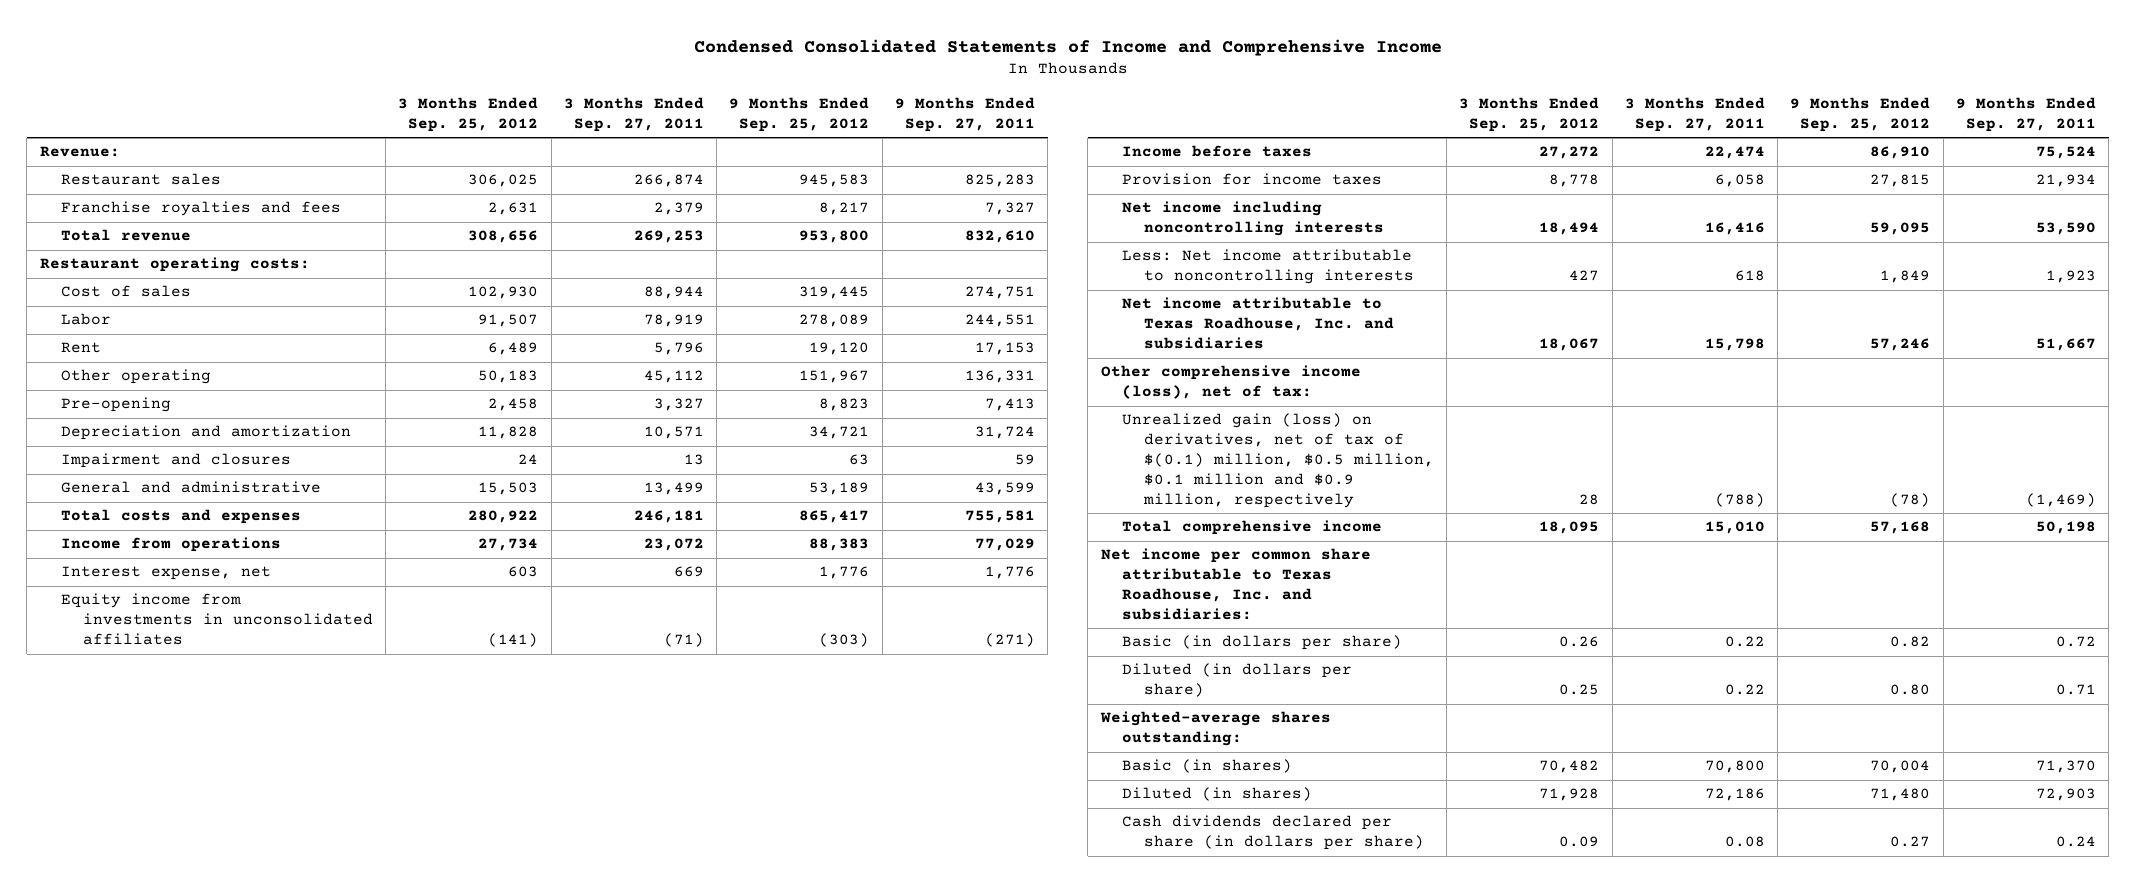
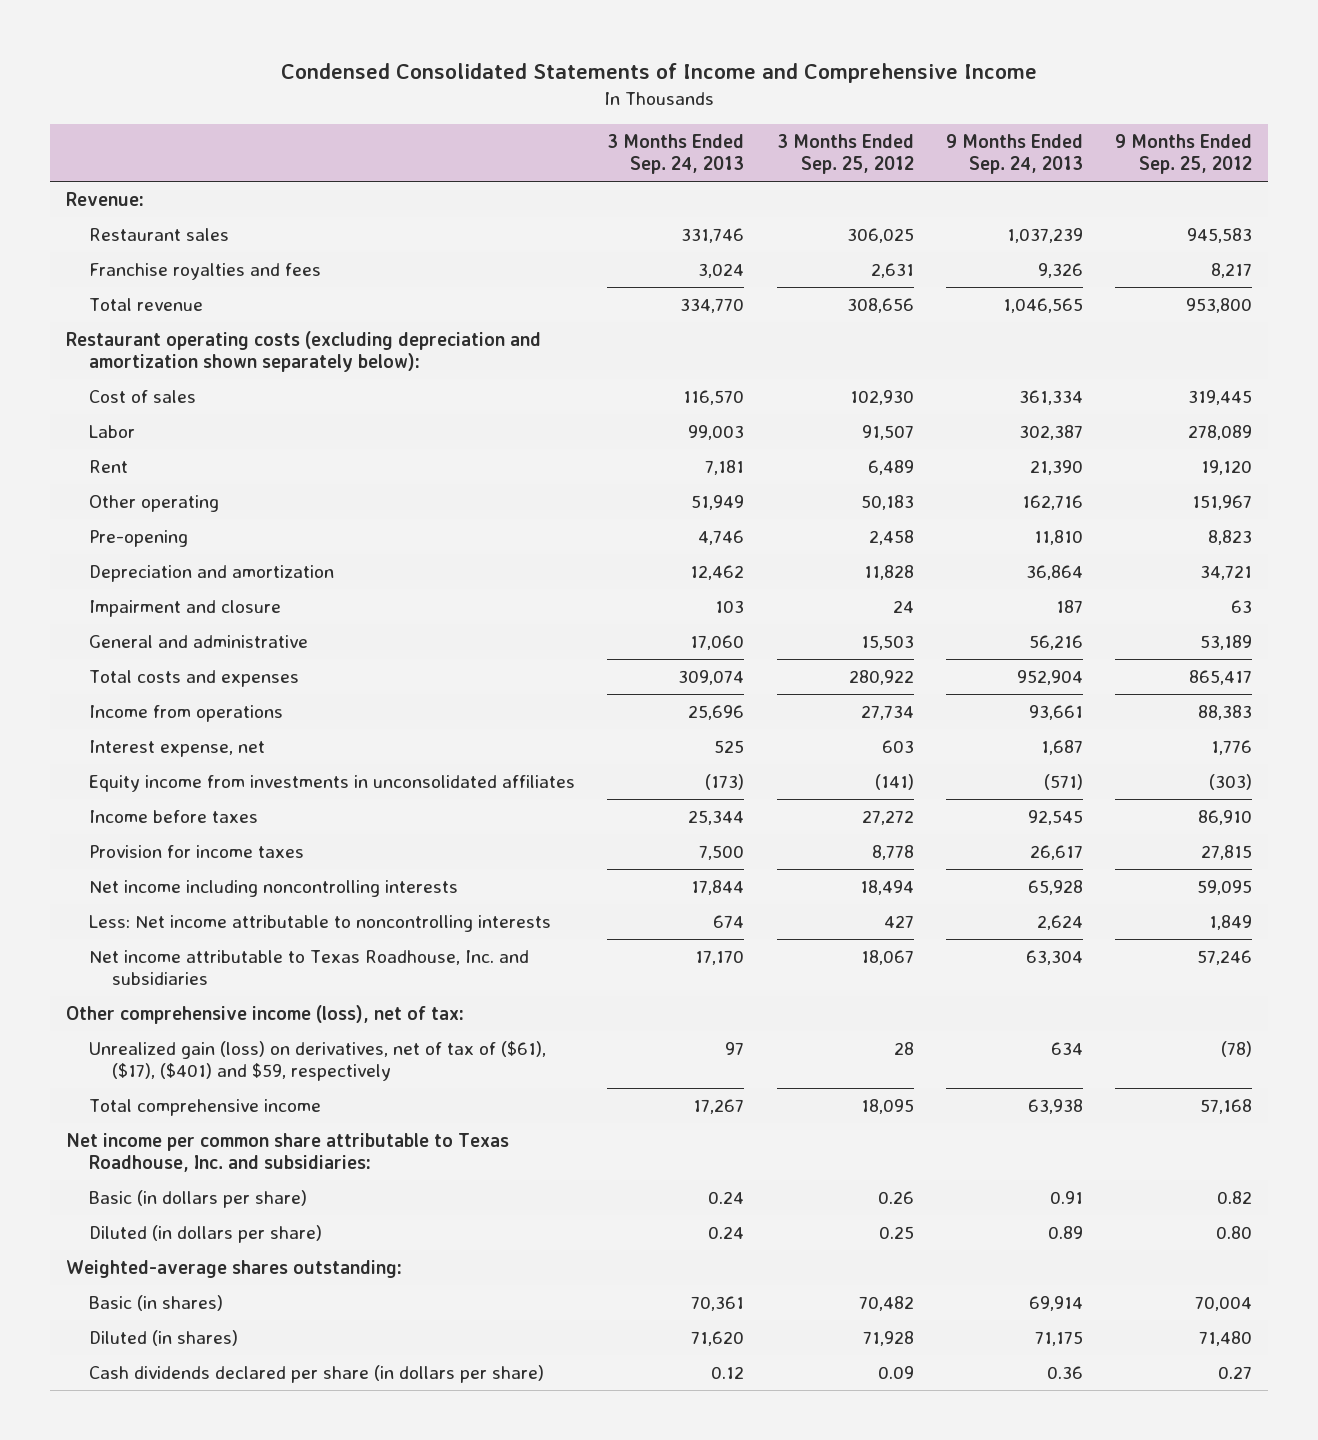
- | 3 Months Ended Sep. 25, 2012 | 3 Months Ended Sep. 27, 2011 | 9 Months Ended Sep. 25, 2012 | 9 Months Ended Sep. 27, 2011
+ | 3 Months Ended Sep. 24, 2013 | 3 Months Ended Sep. 25, 2012 | 9 Months Ended Sep. 24, 2013 | 9 Months Ended Sep. 25, 2012
- Restaurant operating costs:
+ Restaurant operating costs (excluding depreciation and amortization shown separately below):
- Impairment and closures | 24 | 13 | 63 | 59
+ Impairment and closure | 103 | 24 | 187 | 63
- Unrealized gain (loss) on derivatives, net of tax of $(0.1) million, $0.5 million, $0.1 million and $0.9 million, respectively | 28 | (788) | (78) | (1,469)
+ Unrealized gain (loss) on derivatives, net of tax of ($61), ($17), ($401) and $59, respectively | 97 | 28 | 634 | (78)

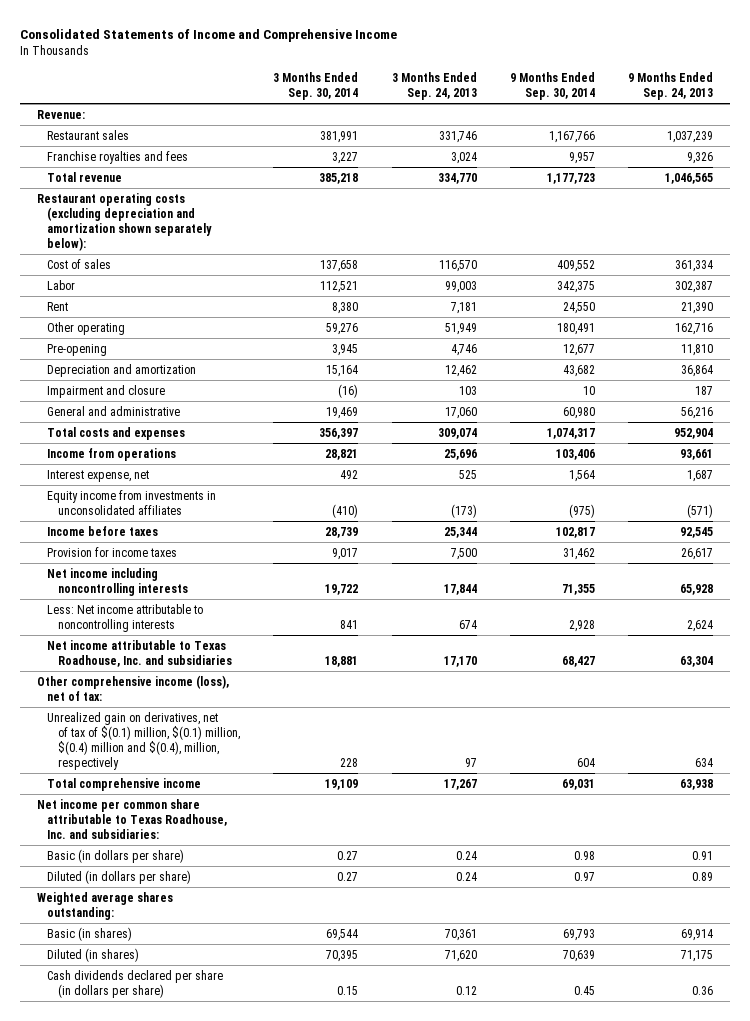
- Condensed Consolidated Statements of Income and Comprehensive Income
+ Consolidated Statements of Income and Comprehensive Income
- | 3 Months Ended Sep. 24, 2013 | 3 Months Ended Sep. 25, 2012 | 9 Months Ended Sep. 24, 2013 | 9 Months Ended Sep. 25, 2012
+ | 3 Months Ended Sep. 30, 2014 | 3 Months Ended Sep. 24, 2013 | 9 Months Ended Sep. 30, 2014 | 9 Months Ended Sep. 24, 2013
- Unrealized gain (loss) on derivatives, net of tax of ($61), ($17), ($401) and $59, respectively | 97 | 28 | 634 | (78)
+ Unrealized gain on derivatives, net of tax of $(0.1) million, $(0.1) million, $(0.4) million and $(0.4), million, respectively | 228 | 97 | 604 | 634
- Weighted-average shares outstanding:
+ Weighted average shares outstanding:

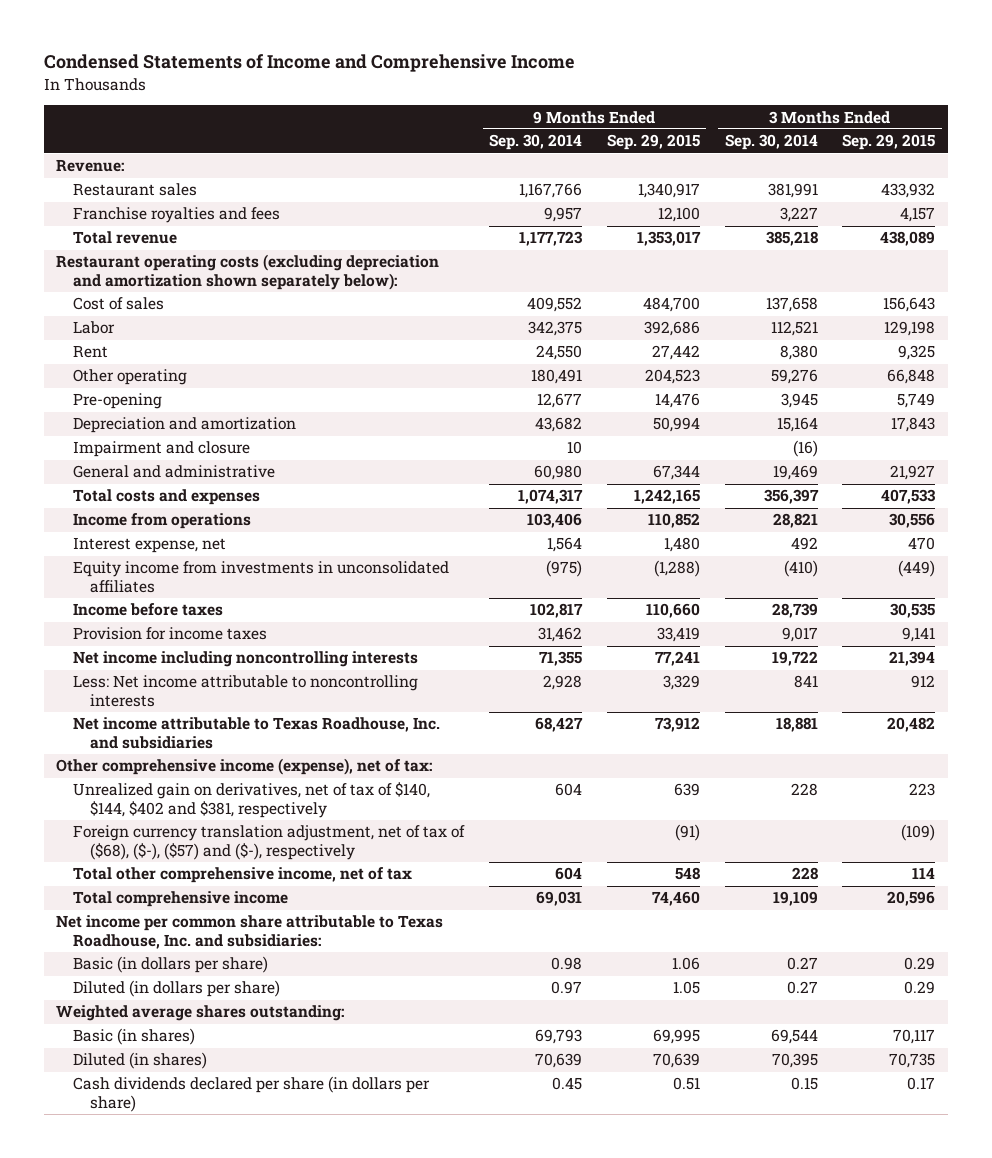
- Consolidated Statements of Income and Comprehensive Income
+ Condensed Statements of Income and Comprehensive Income
- | 3 Months Ended Sep. 30, 2014 | 3 Months Ended Sep. 24, 2013 | 9 Months Ended Sep. 30, 2014 | 9 Months Ended Sep. 24, 2013
+ | 9 Months Ended Sep. 30, 2014 | 9 Months Ended Sep. 29, 2015 | 3 Months Ended Sep. 30, 2014 | 3 Months Ended Sep. 29, 2015
- Other comprehensive income (loss), net of tax:
- Unrealized gain on derivatives, net of tax of $(0.1) million, $(0.1) million, $(0.4) million and $(0.4), million, respectively | 228 | 97 | 604 | 634
+ Other comprehensive income (expense), net of tax:
+ Unrealized gain on derivatives, net of tax of $140, $144, $402 and $381, respectively | 604 | 639 | 228 | 223
+ Foreign currency translation adjustment, net of tax of ($68), ($-), ($57) and ($-), respectively | | (91) | | (109)
+ Total other comprehensive income, net of tax | 604 | 548 | 228 | 114

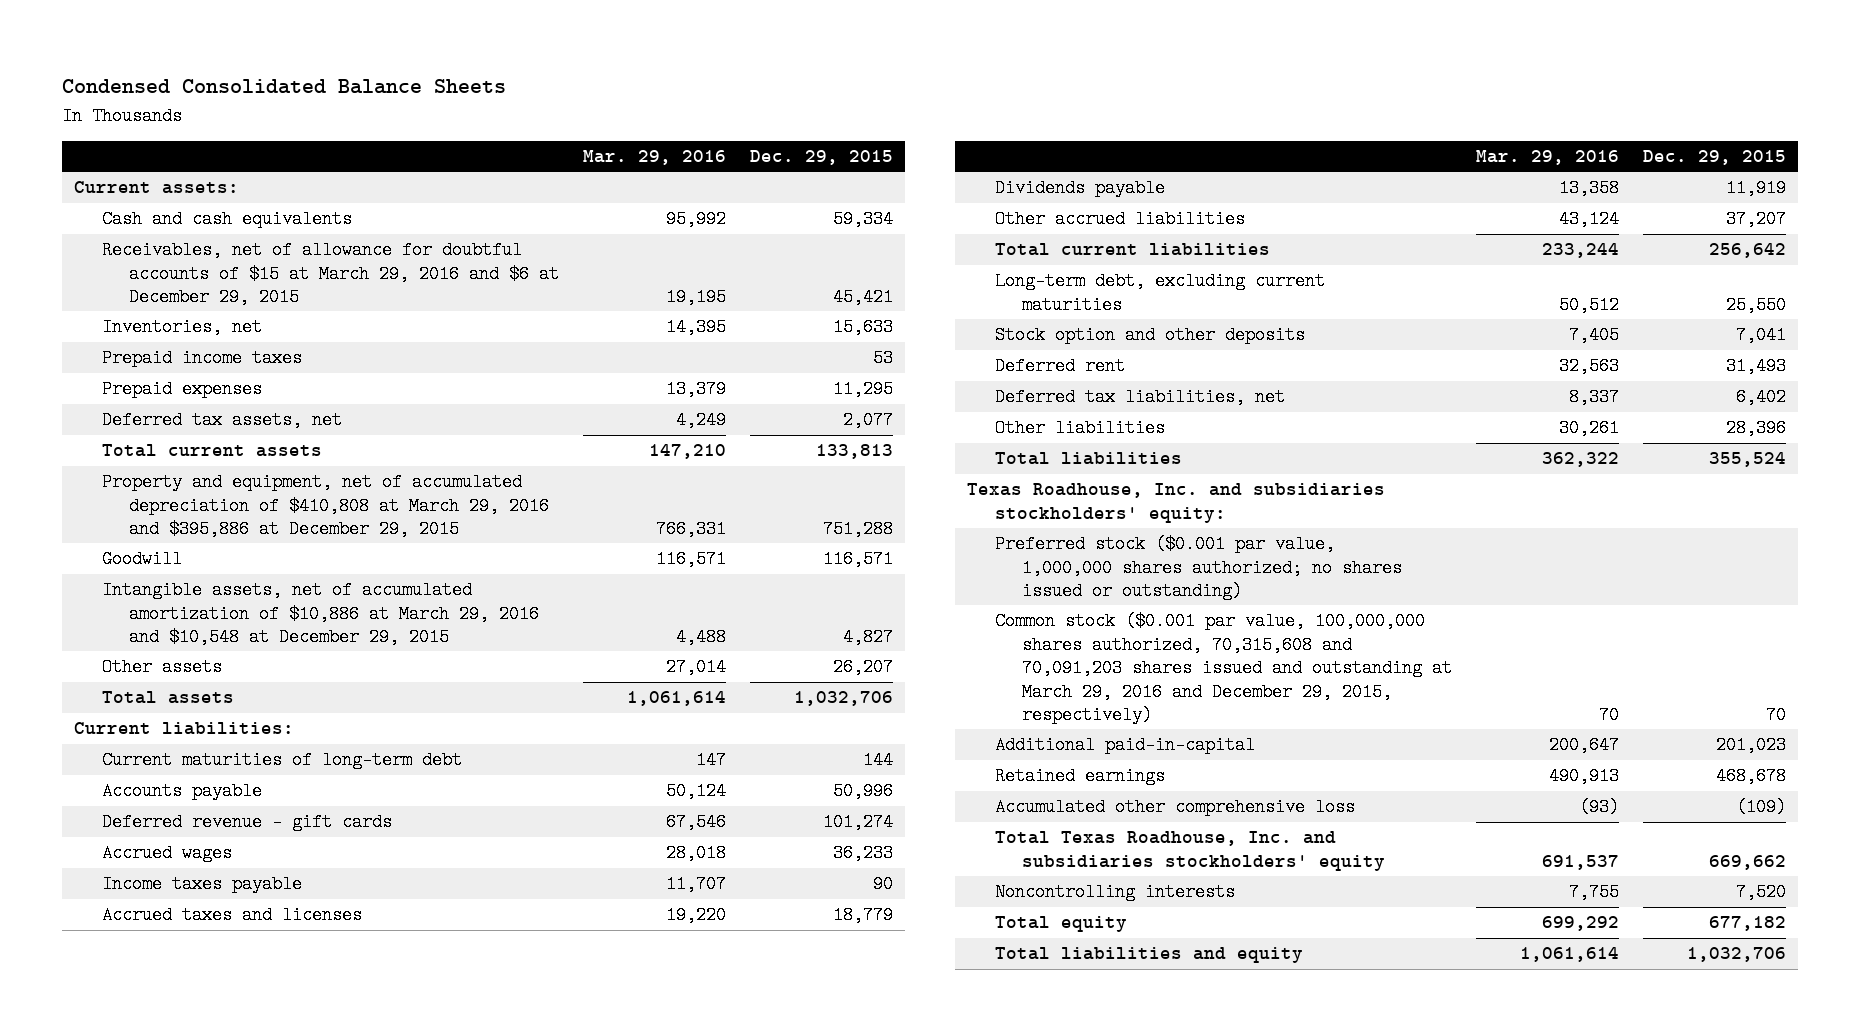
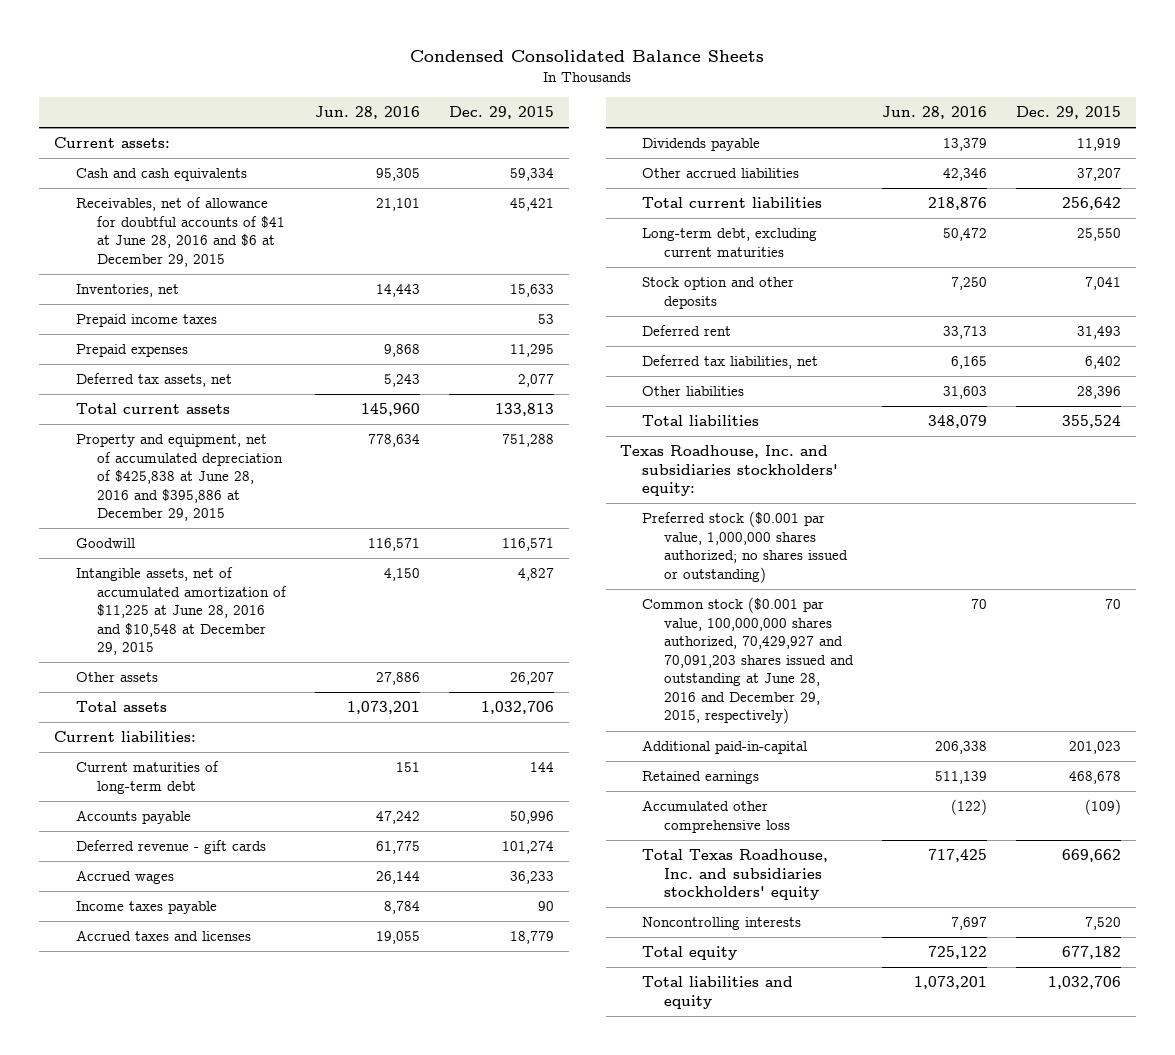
- | Mar. 29, 2016 | Dec. 29, 2015
+ | Jun. 28, 2016 | Dec. 29, 2015
- Receivables, net of allowance for doubtful accounts of $15 at March 29, 2016 and $6 at December 29, 2015 | 19,195 | 45,421
+ Receivables, net of allowance for doubtful accounts of $41 at June 28, 2016 and $6 at December 29, 2015 | 21,101 | 45,421
- Property and equipment, net of accumulated depreciation of $410,808 at March 29, 2016 and $395,886 at December 29, 2015 | 766,331 | 751,288
+ Property and equipment, net of accumulated depreciation of $425,838 at June 28, 2016 and $395,886 at December 29, 2015 | 778,634 | 751,288
- Intangible assets, net of accumulated amortization of $10,886 at March 29, 2016 and $10,548 at December 29, 2015 | 4,488 | 4,827
+ Intangible assets, net of accumulated amortization of $11,225 at June 28, 2016 and $10,548 at December 29, 2015 | 4,150 | 4,827
- Common stock ($0.001 par value, 100,000,000 shares authorized, 70,315,608 and 70,091,203 shares issued and outstanding at March 29, 2016 and December 29, 2015, respectively) | 70 | 70
+ Common stock ($0.001 par value, 100,000,000 shares authorized, 70,429,927 and 70,091,203 shares issued and outstanding at June 28, 2016 and December 29, 2015, respectively) | 70 | 70

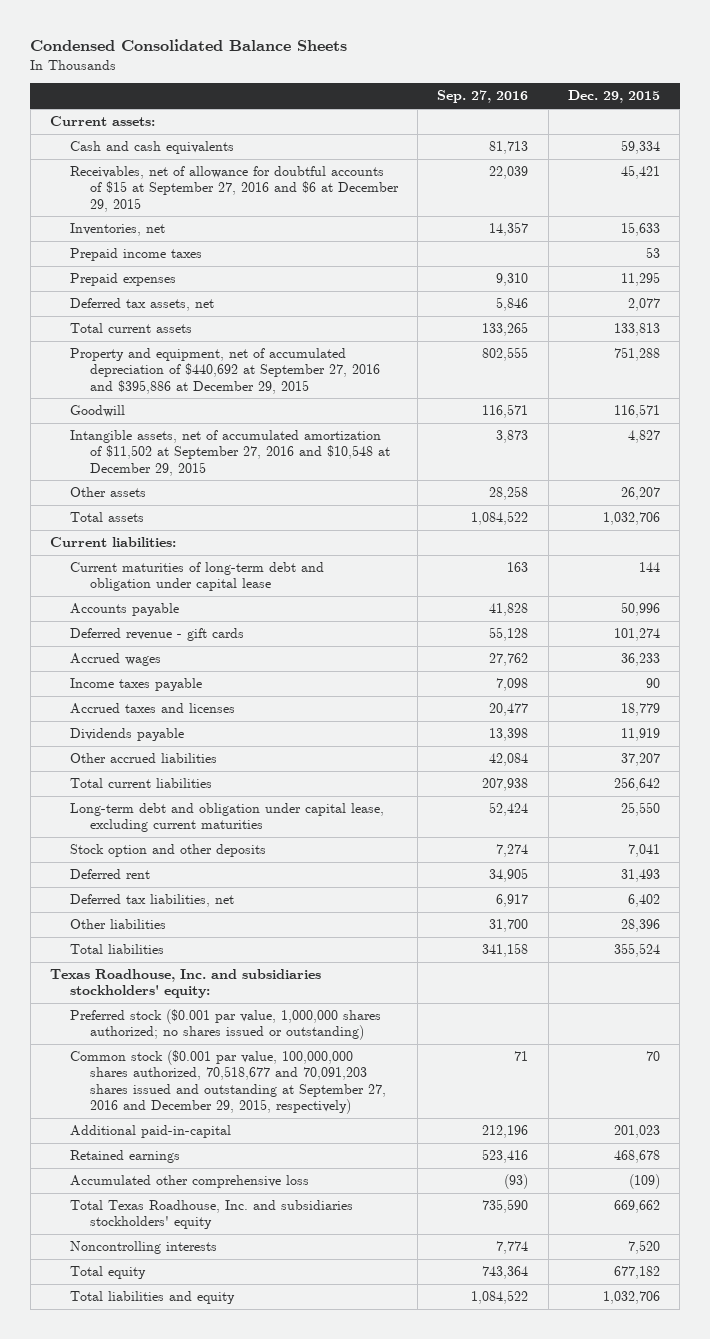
- | Jun. 28, 2016 | Dec. 29, 2015
+ | Sep. 27, 2016 | Dec. 29, 2015
- Receivables, net of allowance for doubtful accounts of $41 at June 28, 2016 and $6 at December 29, 2015 | 21,101 | 45,421
+ Receivables, net of allowance for doubtful accounts of $15 at September 27, 2016 and $6 at December 29, 2015 | 22,039 | 45,421
- Property and equipment, net of accumulated depreciation of $425,838 at June 28, 2016 and $395,886 at December 29, 2015 | 778,634 | 751,288
+ Property and equipment, net of accumulated depreciation of $440,692 at September 27, 2016 and $395,886 at December 29, 2015 | 802,555 | 751,288
- Intangible assets, net of accumulated amortization of $11,225 at June 28, 2016 and $10,548 at December 29, 2015 | 4,150 | 4,827
+ Intangible assets, net of accumulated amortization of $11,502 at September 27, 2016 and $10,548 at December 29, 2015 | 3,873 | 4,827
- Current maturities of long-term debt | 151 | 144
+ Current maturities of long-term debt and obligation under capital lease | 163 | 144
- Long-term debt, excluding current maturities | 50,472 | 25,550
+ Long-term debt and obligation under capital lease, excluding current maturities | 52,424 | 25,550
- Common stock ($0.001 par value, 100,000,000 shares authorized, 70,429,927 and 70,091,203 shares issued and outstanding at June 28, 2016 and December 29, 2015, respectively) | 70 | 70
+ Common stock ($0.001 par value, 100,000,000 shares authorized, 70,518,677 and 70,091,203 shares issued and outstanding at September 27, 2016 and December 29, 2015, respectively) | 71 | 70

